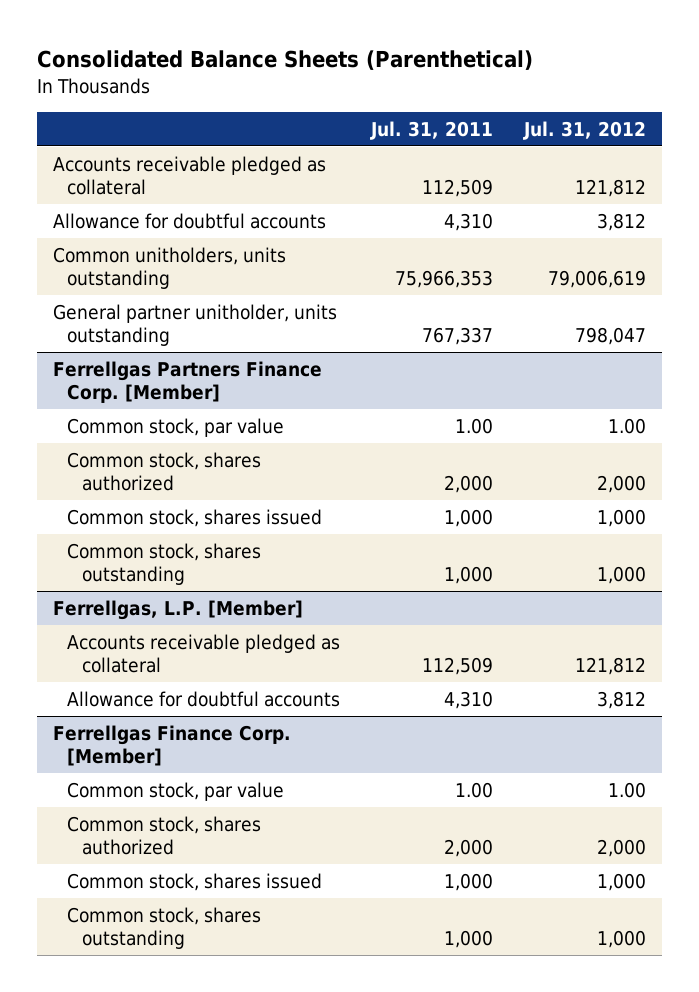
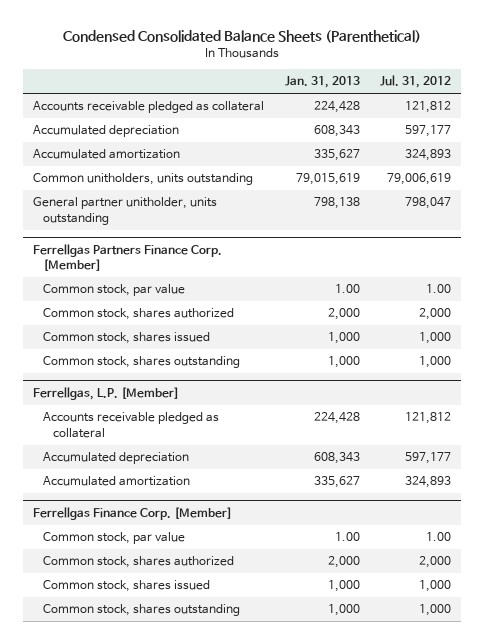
- Consolidated Balance Sheets (Parenthetical)
+ Condensed Consolidated Balance Sheets (Parenthetical)
- | Jul. 31, 2011 | Jul. 31, 2012
+ | Jan. 31, 2013 | Jul. 31, 2012
- Allowance for doubtful accounts | 4,310 | 3,812
+ Accumulated depreciation | 608,343 | 597,177
+ Accumulated amortization | 335,627 | 324,893
@ Ferrellgas, L.P. [Member]
- Allowance for doubtful accounts | 4,310 | 3,812
+ Accumulated depreciation | 608,343 | 597,177
+ Accumulated amortization | 335,627 | 324,893

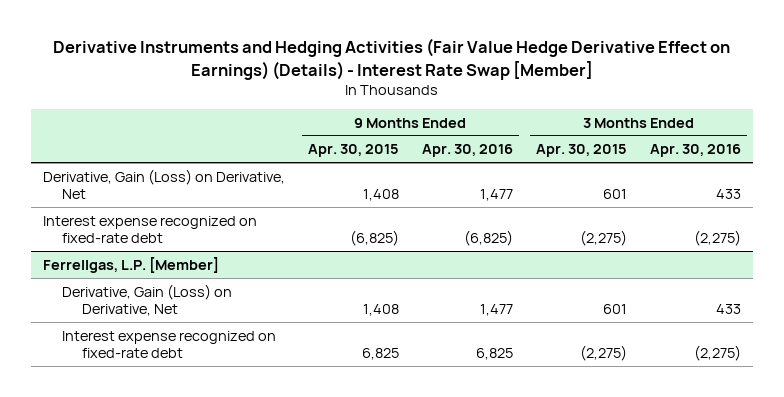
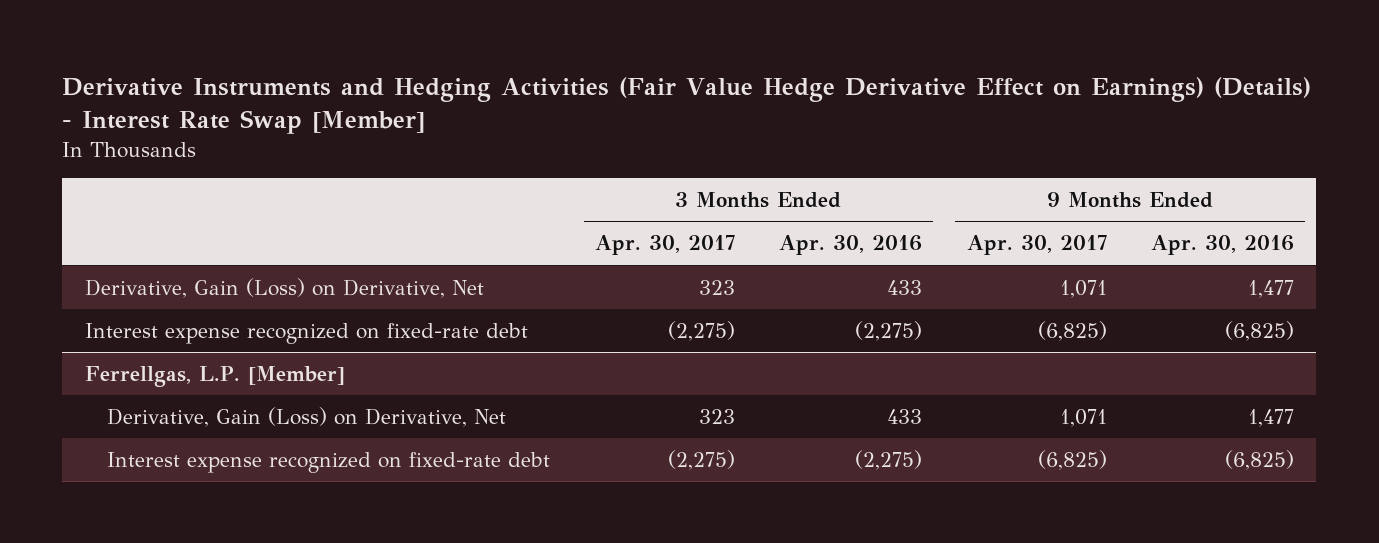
- | 9 Months Ended Apr. 30, 2015 | 9 Months Ended Apr. 30, 2016 | 3 Months Ended Apr. 30, 2015 | 3 Months Ended Apr. 30, 2016
+ | 3 Months Ended Apr. 30, 2017 | 3 Months Ended Apr. 30, 2016 | 9 Months Ended Apr. 30, 2017 | 9 Months Ended Apr. 30, 2016
@ Ferrellgas, L.P. [Member]
- Interest expense recognized on fixed-rate debt | 6,825 | 6,825 | (2,275) | (2,275)
+ Interest expense recognized on fixed-rate debt | (2,275) | (2,275) | (6,825) | (6,825)

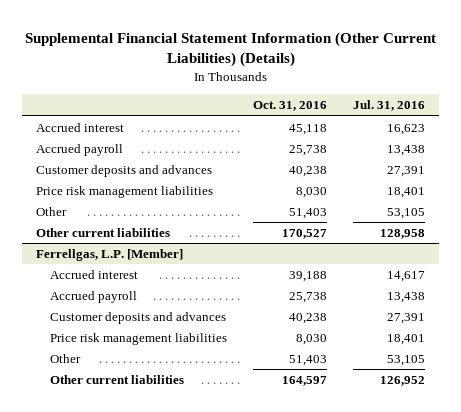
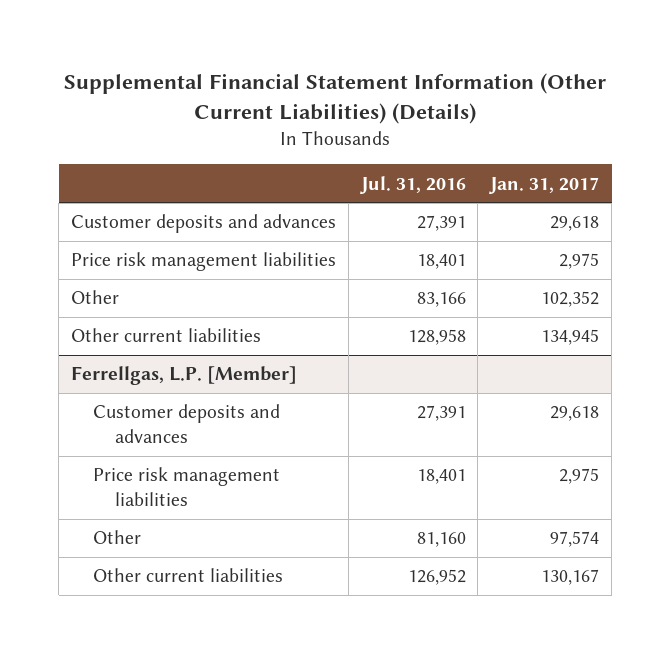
- | Oct. 31, 2016 | Jul. 31, 2016
+ | Jul. 31, 2016 | Jan. 31, 2017
- Accrued interest | 45,118 | 16,623
- Accrued payroll | 25,738 | 13,438
- Other | 51,403 | 53,105
+ Other | 83,166 | 102,352
@ Ferrellgas, L.P. [Member]
- Accrued interest | 39,188 | 14,617
- Accrued payroll | 25,738 | 13,438
- Other | 51,403 | 53,105
+ Other | 81,160 | 97,574

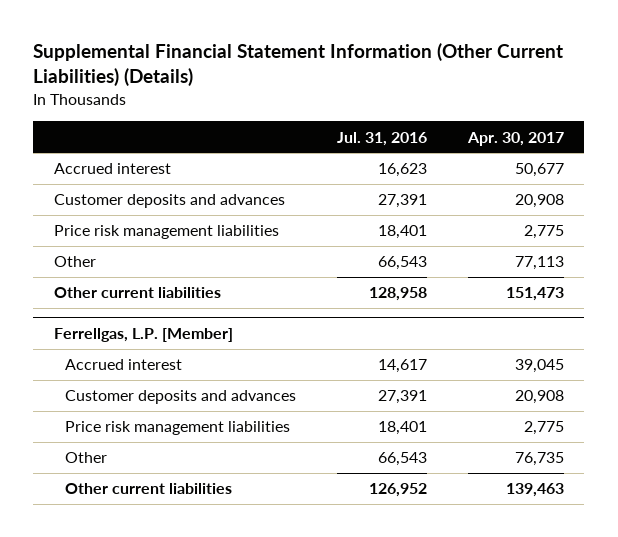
- | Jul. 31, 2016 | Jan. 31, 2017
+ | Jul. 31, 2016 | Apr. 30, 2017
+ Accrued interest | 16,623 | 50,677
- Other | 83,166 | 102,352
+ Other | 66,543 | 77,113
@ Ferrellgas, L.P. [Member]
+ Accrued interest | 14,617 | 39,045
- Other | 81,160 | 97,574
+ Other | 66,543 | 76,735

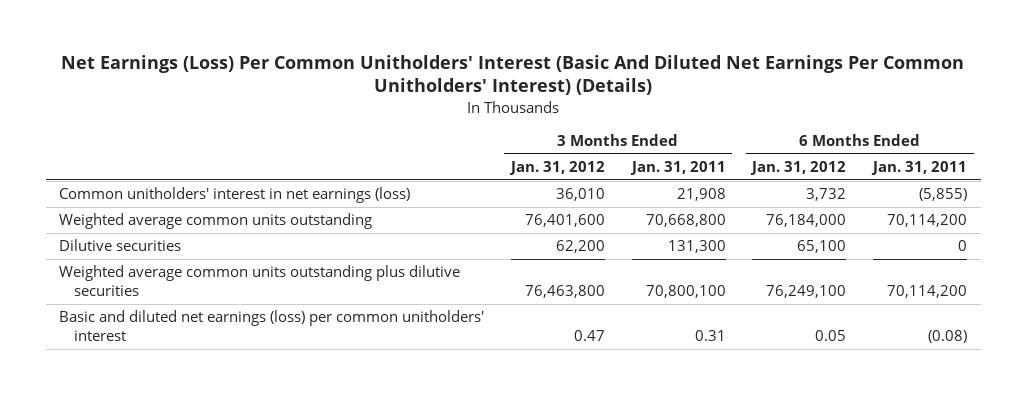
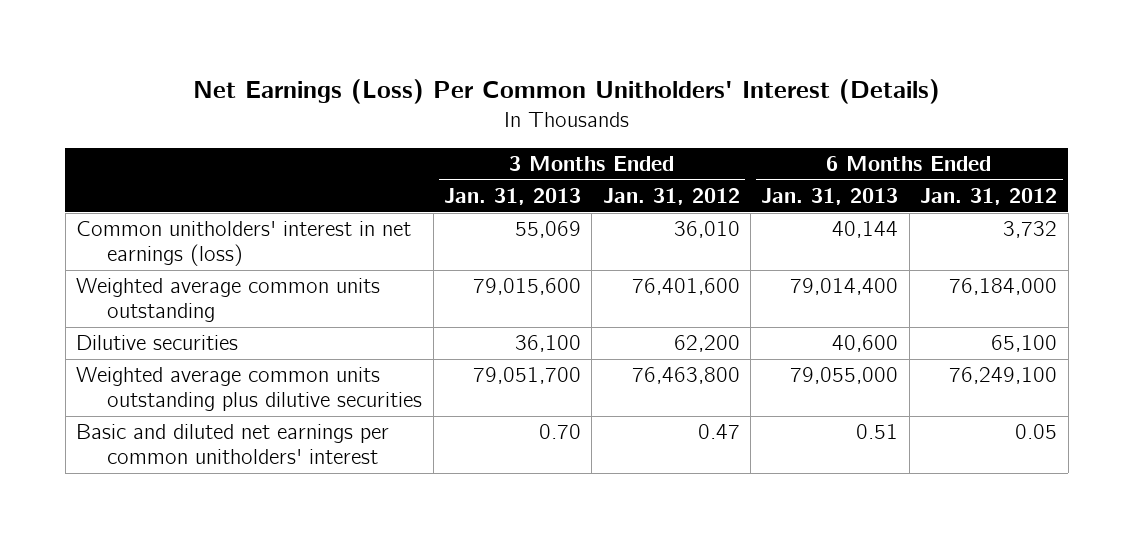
- Net Earnings (Loss) Per Common Unitholders' Interest (Basic And Diluted Net Earnings Per Common Unitholders' Interest) (Details)
+ Net Earnings (Loss) Per Common Unitholders' Interest (Details)
- | 3 Months Ended Jan. 31, 2012 | 3 Months Ended Jan. 31, 2011 | 6 Months Ended Jan. 31, 2012 | 6 Months Ended Jan. 31, 2011
+ | 3 Months Ended Jan. 31, 2013 | 3 Months Ended Jan. 31, 2012 | 6 Months Ended Jan. 31, 2013 | 6 Months Ended Jan. 31, 2012
- Basic and diluted net earnings (loss) per common unitholders' interest | 0.47 | 0.31 | 0.05 | (0.08)
+ Basic and diluted net earnings per common unitholders' interest | 0.70 | 0.47 | 0.51 | 0.05

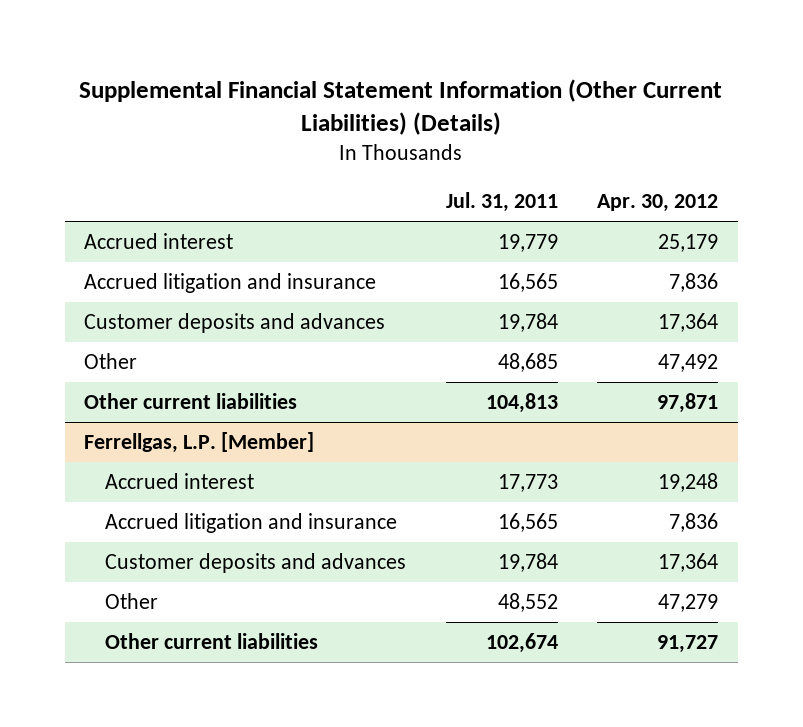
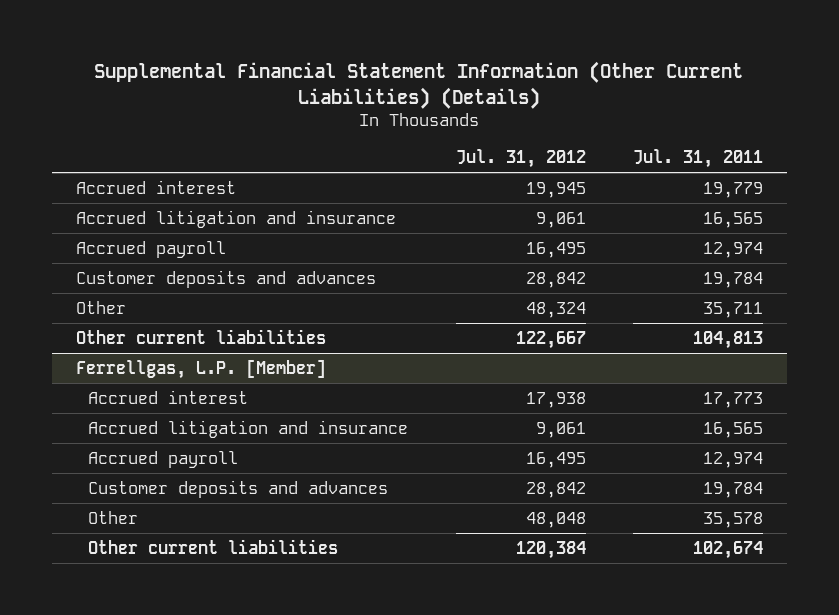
- | Jul. 31, 2011 | Apr. 30, 2012
+ | Jul. 31, 2012 | Jul. 31, 2011
+ Accrued payroll | 16,495 | 12,974
- Other | 48,685 | 47,492
+ Other | 48,324 | 35,711
@ Ferrellgas, L.P. [Member]
+ Accrued payroll | 16,495 | 12,974
- Other | 48,552 | 47,279
+ Other | 48,048 | 35,578

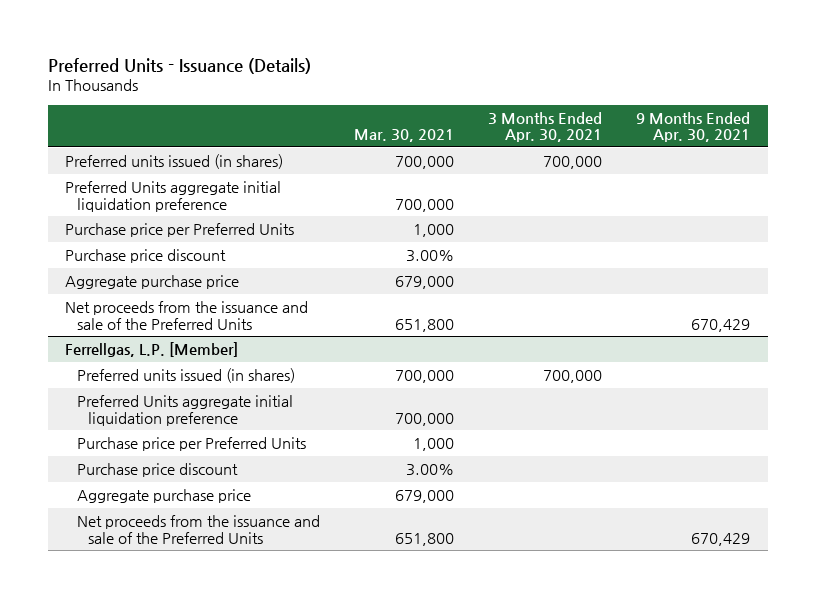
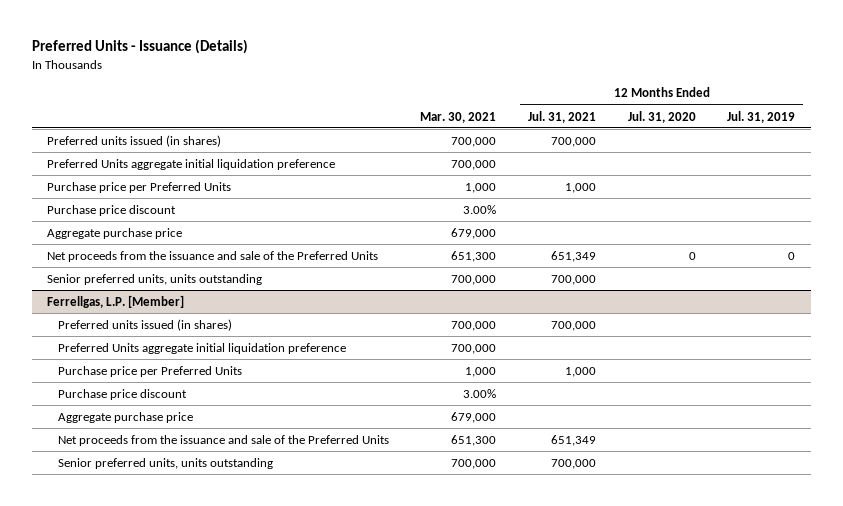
- | Mar. 30, 2021 | 3 Months Ended Apr. 30, 2021 | 9 Months Ended Apr. 30, 2021
+ | Mar. 30, 2021 | 12 Months Ended Jul. 31, 2021 | 12 Months Ended Jul. 31, 2020 | 12 Months Ended Jul. 31, 2019
- Net proceeds from the issuance and sale of the Preferred Units | 651,800 | | 670,429
+ Net proceeds from the issuance and sale of the Preferred Units | 651,300 | 651,349 | 0 | 0
+ Senior preferred units, units outstanding | 700,000 | 700,000 | |
@ Ferrellgas, L.P. [Member]
- Net proceeds from the issuance and sale of the Preferred Units | 651,800 | | 670,429
+ Net proceeds from the issuance and sale of the Preferred Units | 651,300 | 651,349 | |
+ Senior preferred units, units outstanding | 700,000 | 700,000 | |

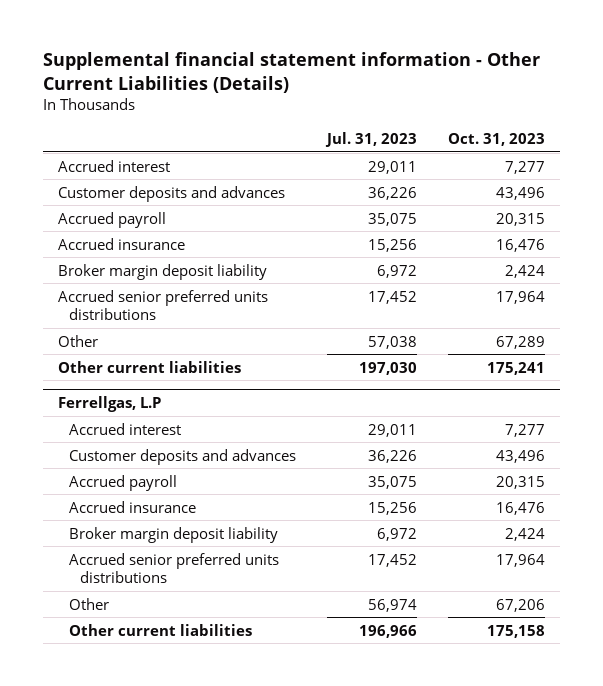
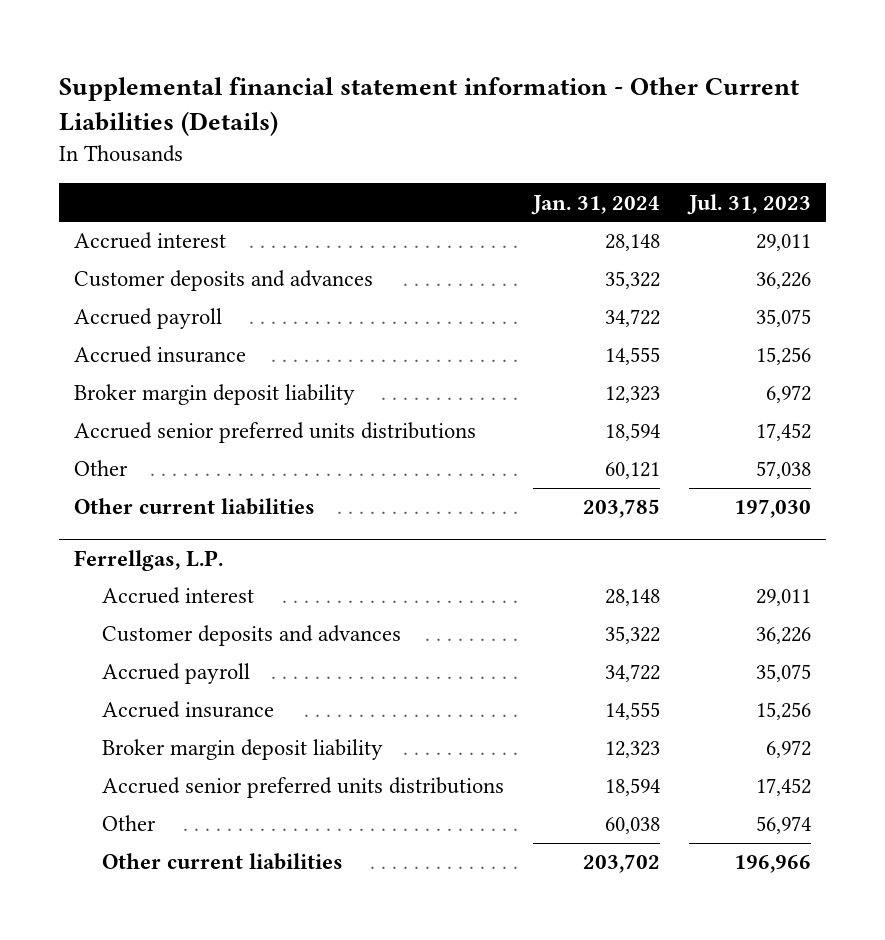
- | Jul. 31, 2023 | Oct. 31, 2023
+ | Jan. 31, 2024 | Jul. 31, 2023
- Ferrellgas, L.P
+ Ferrellgas, L.P.

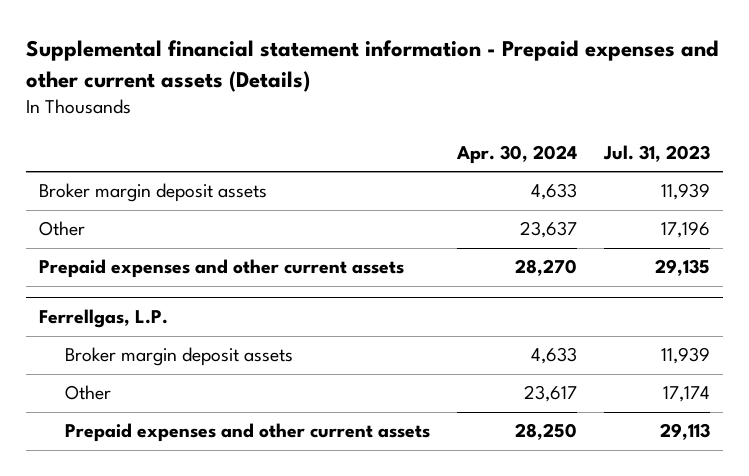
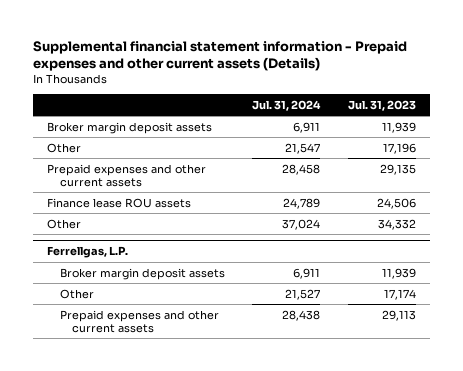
- | Apr. 30, 2024 | Jul. 31, 2023
+ | Jul. 31, 2024 | Jul. 31, 2023
+ Finance lease ROU assets | 24,789 | 24,506
+ Other | 37,024 | 34,332

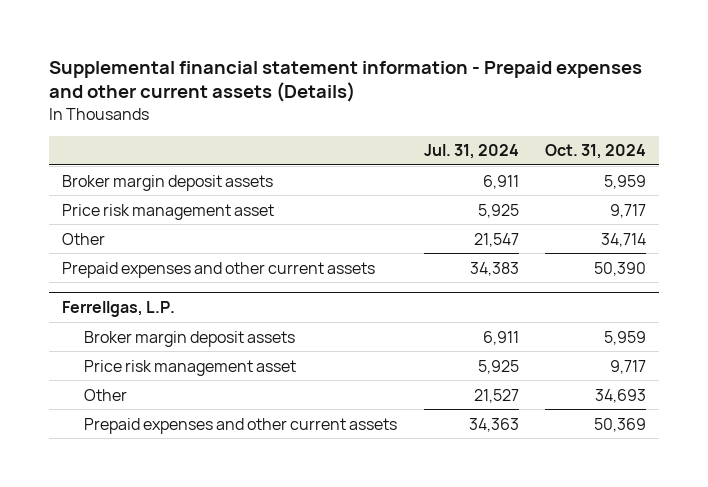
- | Jul. 31, 2024 | Jul. 31, 2023
+ | Jul. 31, 2024 | Oct. 31, 2024
+ Price risk management asset | 5,925 | 9,717
- Prepaid expenses and other current assets | 28,458 | 29,135
- Finance lease ROU assets | 24,789 | 24,506
- Other | 37,024 | 34,332
+ Prepaid expenses and other current assets | 34,383 | 50,390
@ Ferrellgas, L.P.
+ Price risk management asset | 5,925 | 9,717
- Prepaid expenses and other current assets | 28,438 | 29,113
+ Prepaid expenses and other current assets | 34,363 | 50,369

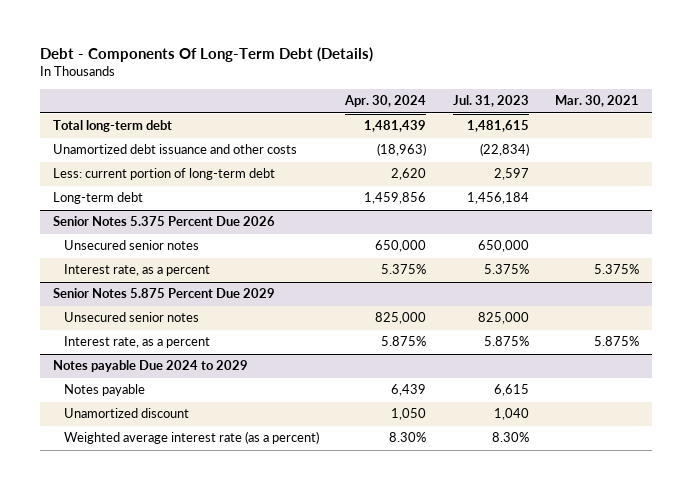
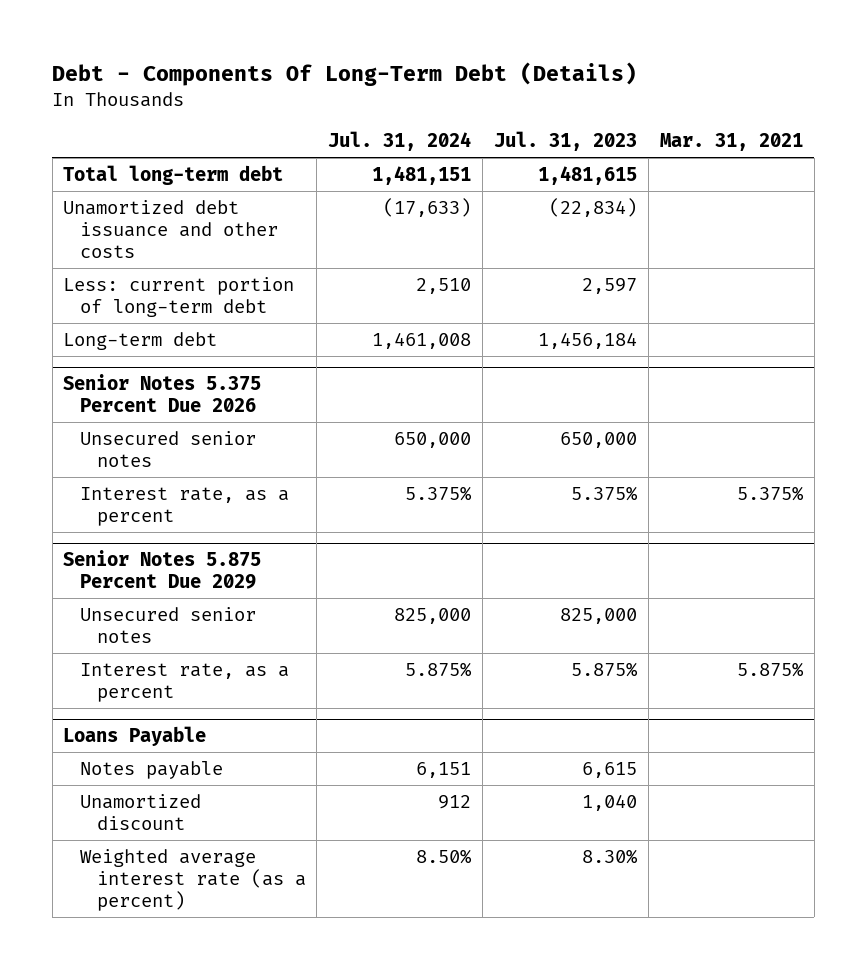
- | Apr. 30, 2024 | Jul. 31, 2023 | Mar. 30, 2021
+ | Jul. 31, 2024 | Jul. 31, 2023 | Mar. 31, 2021
- Notes payable Due 2024 to 2029
+ Loans Payable

